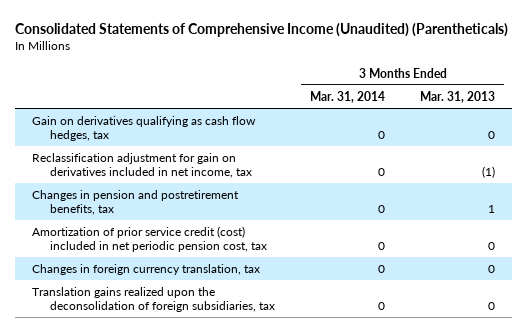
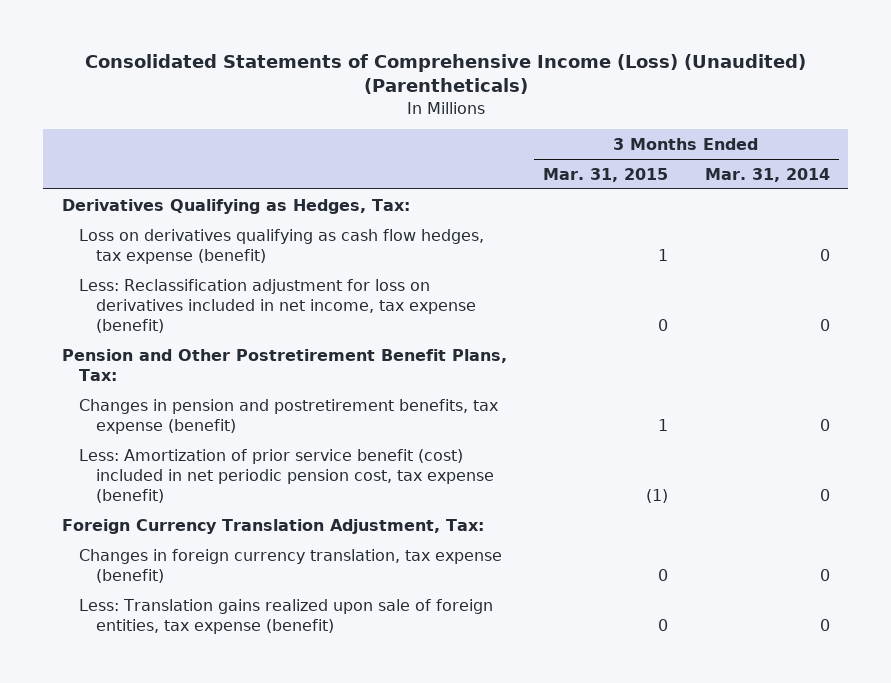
- Consolidated Statements of Comprehensive Income (Unaudited) (Parentheticals)
+ Consolidated Statements of Comprehensive Income (Loss) (Unaudited) (Parentheticals)
- | 3 Months Ended Mar. 31, 2014 | 3 Months Ended Mar. 31, 2013
+ | 3 Months Ended Mar. 31, 2015 | 3 Months Ended Mar. 31, 2014
- Gain on derivatives qualifying as cash flow hedges, tax | 0 | 0
- Reclassification adjustment for gain on derivatives included in net income, tax | 0 | (1)
- Changes in pension and postretirement benefits, tax | 0 | 1
- Amortization of prior service credit (cost) included in net periodic pension cost, tax | 0 | 0
- Changes in foreign currency translation, tax | 0 | 0
- Translation gains realized upon the deconsolidation of foreign subsidiaries, tax | 0 | 0
+ Derivatives Qualifying as Hedges, Tax:
+ Loss on derivatives qualifying as cash flow hedges, tax expense (benefit) | 1 | 0
+ Less: Reclassification adjustment for loss on derivatives included in net income, tax expense (benefit) | 0 | 0
+ Pension and Other Postretirement Benefit Plans, Tax:
+ Changes in pension and postretirement benefits, tax expense (benefit) | 1 | 0
+ Less: Amortization of prior service benefit (cost) included in net periodic pension cost, tax expense (benefit) | (1) | 0
+ Foreign Currency Translation Adjustment, Tax:
+ Changes in foreign currency translation, tax expense (benefit) | 0 | 0
+ Less: Translation gains realized upon sale of foreign entities, tax expense (benefit) | 0 | 0

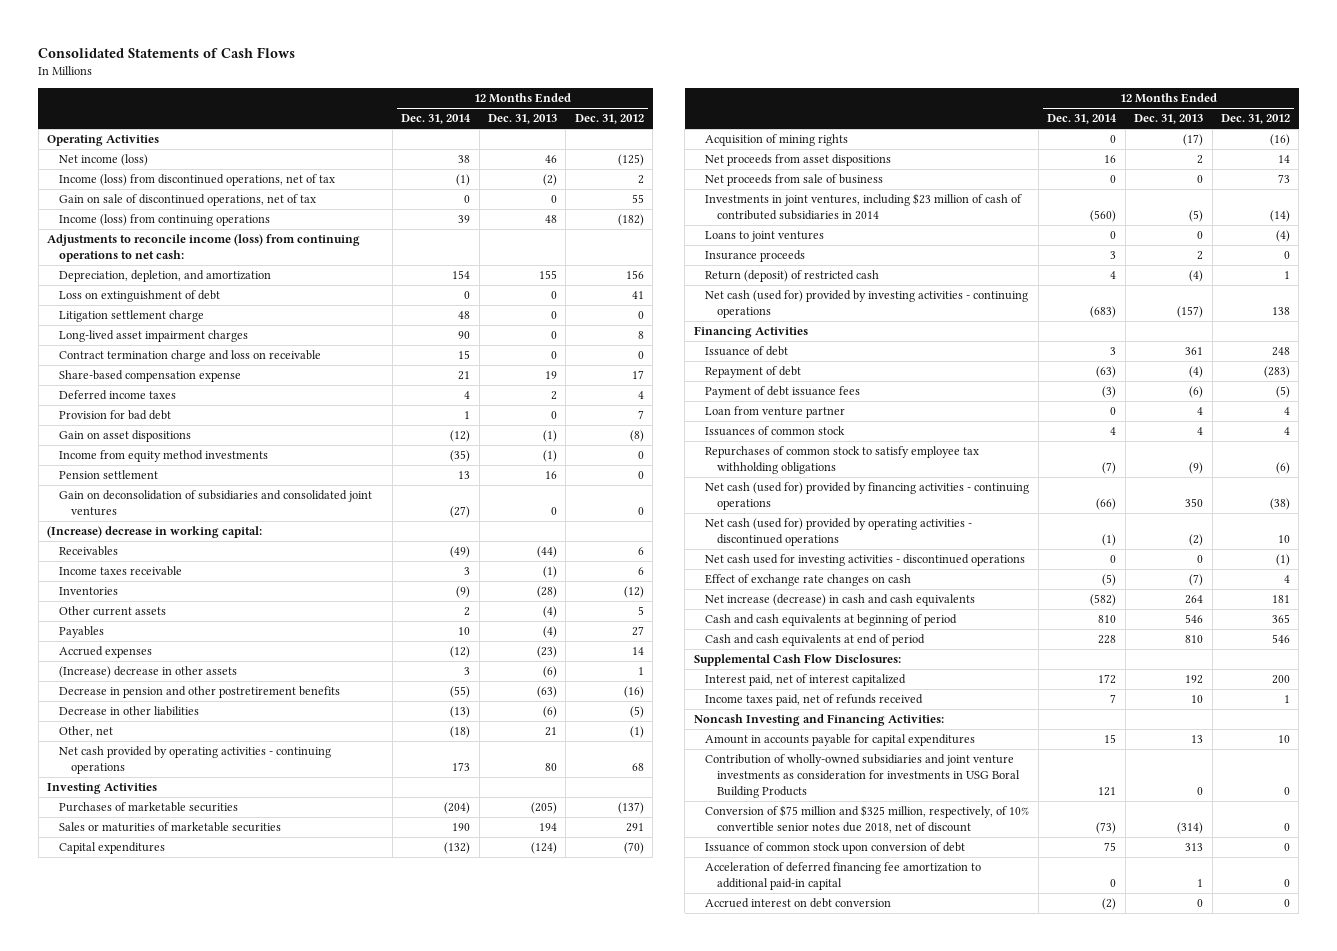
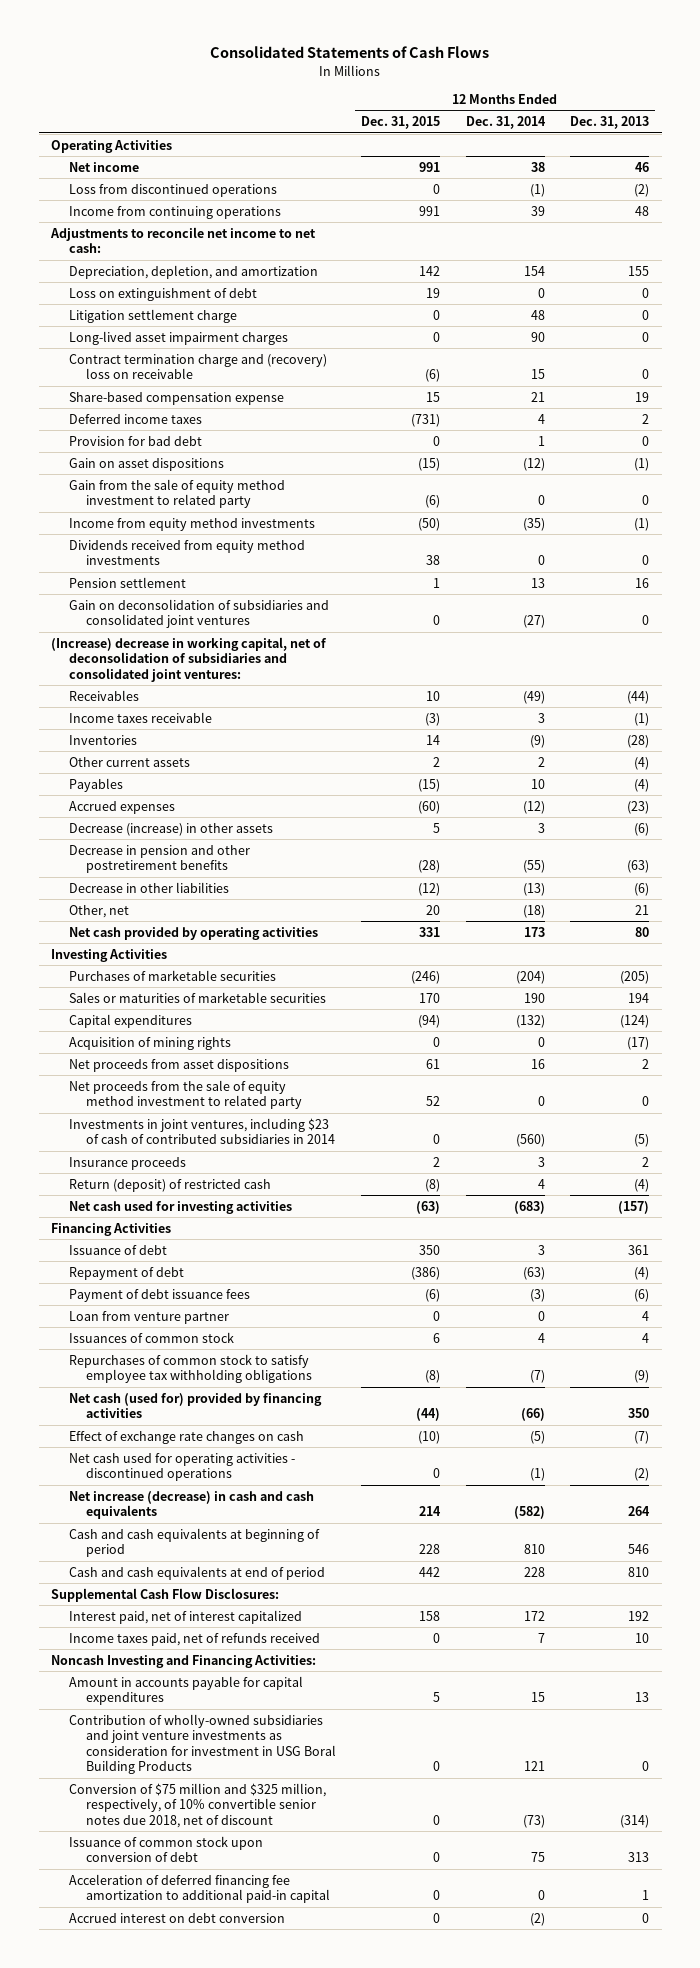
- | 12 Months Ended Dec. 31, 2014 | 12 Months Ended Dec. 31, 2013 | 12 Months Ended Dec. 31, 2012
+ | 12 Months Ended Dec. 31, 2015 | 12 Months Ended Dec. 31, 2014 | 12 Months Ended Dec. 31, 2013
- Net income (loss) | 38 | 46 | (125)
- Income (loss) from discontinued operations, net of tax | (1) | (2) | 2
- Gain on sale of discontinued operations, net of tax | 0 | 0 | 55
- Income (loss) from continuing operations | 39 | 48 | (182)
- Adjustments to reconcile income (loss) from continuing operations to net cash:
+ Net income | 991 | 38 | 46
+ Loss from discontinued operations | 0 | (1) | (2)
+ Income from continuing operations | 991 | 39 | 48
+ Adjustments to reconcile net income to net cash:
- Contract termination charge and loss on receivable | 15 | 0 | 0
+ Contract termination charge and (recovery) loss on receivable | (6) | 15 | 0
+ Gain from the sale of equity method investment to related party | (6) | 0 | 0
+ Dividends received from equity method investments | 38 | 0 | 0
- (Increase) decrease in working capital:
+ (Increase) decrease in working capital, net of deconsolidation of subsidiaries and consolidated joint ventures:
- (Increase) decrease in other assets | 3 | (6) | 1
+ Decrease (increase) in other assets | 5 | 3 | (6)
- Net cash provided by operating activities - continuing operations | 173 | 80 | 68
+ Net cash provided by operating activities | 331 | 173 | 80
- Net proceeds from sale of business | 0 | 0 | 73
- Investments in joint ventures, including $23 million of cash of contributed subsidiaries in 2014 | (560) | (5) | (14)
- Loans to joint ventures | 0 | 0 | (4)
+ Net proceeds from the sale of equity method investment to related party | 52 | 0 | 0
+ Investments in joint ventures, including $23 of cash of contributed subsidiaries in 2014 | 0 | (560) | (5)
- Net cash (used for) provided by investing activities - continuing operations | (683) | (157) | 138
+ Net cash used for investing activities | (63) | (683) | (157)
- Net cash (used for) provided by financing activities - continuing operations | (66) | 350 | (38)
- Net cash (used for) provided by operating activities - discontinued operations | (1) | (2) | 10
- Net cash used for investing activities - discontinued operations | 0 | 0 | (1)
+ Net cash (used for) provided by financing activities | (44) | (66) | 350
+ Net cash used for operating activities - discontinued operations | 0 | (1) | (2)
- Contribution of wholly-owned subsidiaries and joint venture investments as consideration for investments in USG Boral Building Products | 121 | 0 | 0
+ Contribution of wholly-owned subsidiaries and joint venture investments as consideration for investment in USG Boral Building Products | 0 | 121 | 0

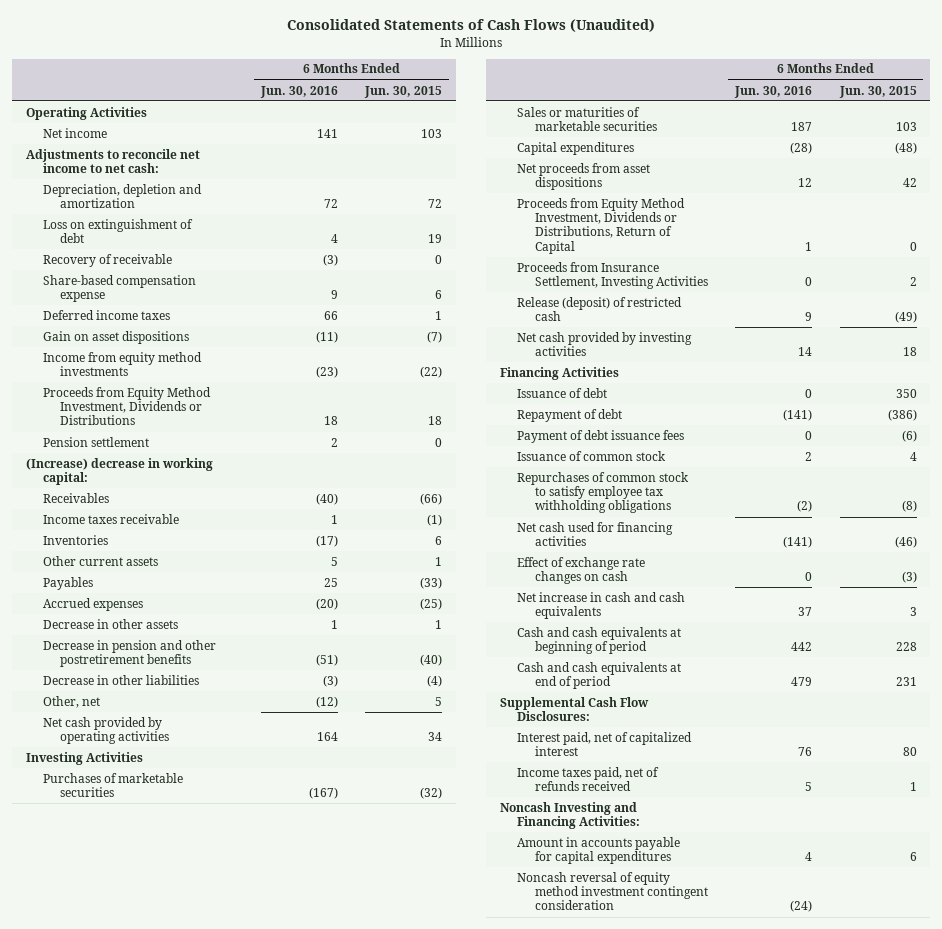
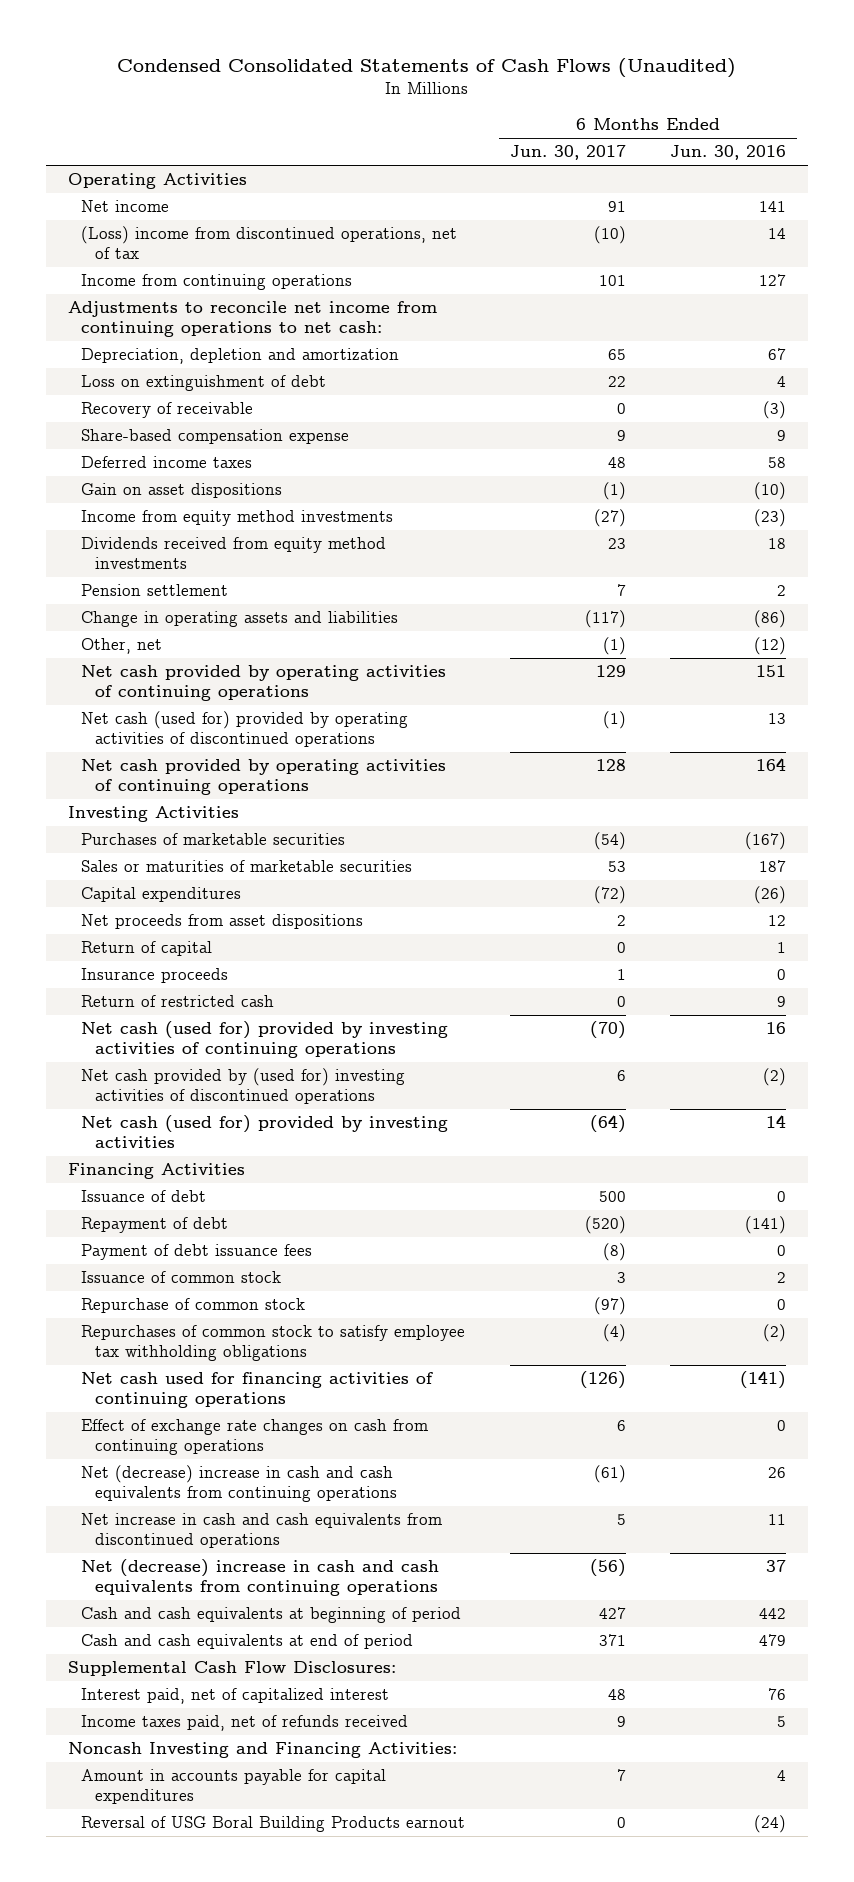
- Consolidated Statements of Cash Flows (Unaudited)
+ Condensed Consolidated Statements of Cash Flows (Unaudited)
- | 6 Months Ended Jun. 30, 2016 | 6 Months Ended Jun. 30, 2015
+ | 6 Months Ended Jun. 30, 2017 | 6 Months Ended Jun. 30, 2016
- Adjustments to reconcile net income to net cash:
- Depreciation, depletion and amortization | 72 | 72
+ (Loss) income from discontinued operations, net of tax | (10) | 14
+ Income from continuing operations | 101 | 127
+ Adjustments to reconcile net income from continuing operations to net cash:
+ Depreciation, depletion and amortization | 65 | 67
- Deferred income taxes | 66 | 1
- Gain on asset dispositions | (11) | (7)
+ Deferred income taxes | 48 | 58
+ Gain on asset dispositions | (1) | (10)
- Proceeds from Equity Method Investment, Dividends or Distributions | 18 | 18
+ Dividends received from equity method investments | 23 | 18
- (Increase) decrease in working capital:
- Receivables | (40) | (66)
- Income taxes receivable | 1 | (1)
- Inventories | (17) | 6
- Other current assets | 5 | 1
- Payables | 25 | (33)
- Accrued expenses | (20) | (25)
- Decrease in other assets | 1 | 1
- Decrease in pension and other postretirement benefits | (51) | (40)
- Decrease in other liabilities | (3) | (4)
+ Change in operating assets and liabilities | (117) | (86)
- Net cash provided by operating activities | 164 | 34
+ Net cash provided by operating activities of continuing operations | 129 | 151
+ Net cash (used for) provided by operating activities of discontinued operations | (1) | 13
+ Net cash provided by operating activities of continuing operations | 128 | 164
- Capital expenditures | (28) | (48)
+ Capital expenditures | (72) | (26)
- Proceeds from Equity Method Investment, Dividends or Distributions, Return of Capital | 1 | 0
- Proceeds from Insurance Settlement, Investing Activities | 0 | 2
- Release (deposit) of restricted cash | 9 | (49)
- Net cash provided by investing activities | 14 | 18
+ Return of capital | 0 | 1
+ Insurance proceeds | 1 | 0
+ Return of restricted cash | 0 | 9
+ Net cash (used for) provided by investing activities of continuing operations | (70) | 16
+ Net cash provided by (used for) investing activities of discontinued operations | 6 | (2)
+ Net cash (used for) provided by investing activities | (64) | 14
+ Repurchase of common stock | (97) | 0
- Net cash used for financing activities | (141) | (46)
- Effect of exchange rate changes on cash | 0 | (3)
- Net increase in cash and cash equivalents | 37 | 3
+ Net cash used for financing activities of continuing operations | (126) | (141)
+ Effect of exchange rate changes on cash from continuing operations | 6 | 0
+ Net (decrease) increase in cash and cash equivalents from continuing operations | (61) | 26
+ Net increase in cash and cash equivalents from discontinued operations | 5 | 11
+ Net (decrease) increase in cash and cash equivalents from continuing operations | (56) | 37
- Noncash reversal of equity method investment contingent consideration | (24) |
+ Reversal of USG Boral Building Products earnout | 0 | (24)

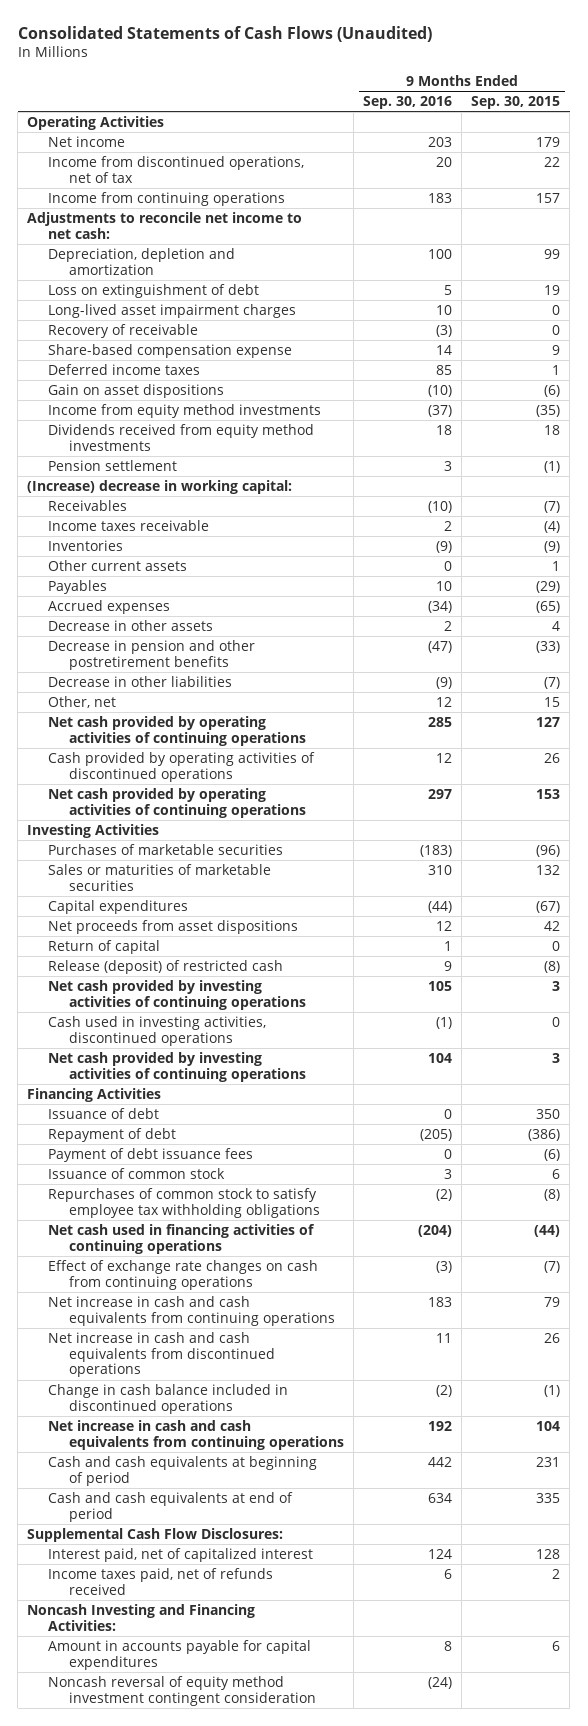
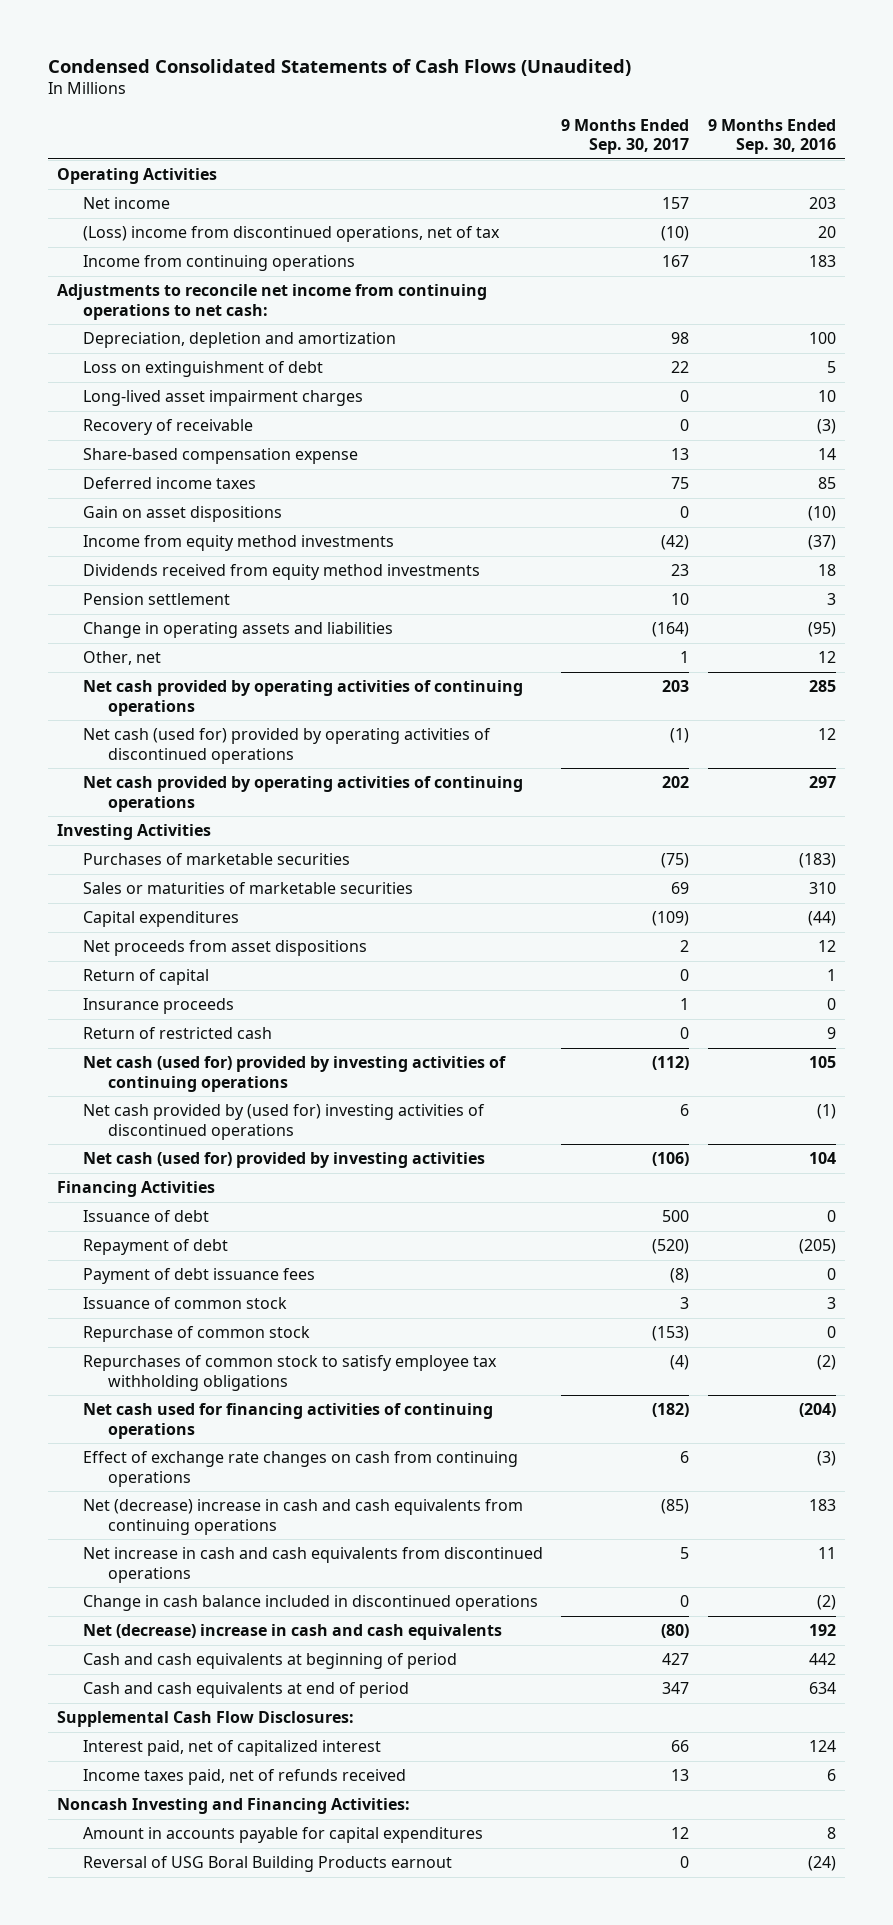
- Consolidated Statements of Cash Flows (Unaudited)
+ Condensed Consolidated Statements of Cash Flows (Unaudited)
- | 9 Months Ended Sep. 30, 2016 | 9 Months Ended Sep. 30, 2015
+ | 9 Months Ended Sep. 30, 2017 | 9 Months Ended Sep. 30, 2016
- Income from discontinued operations, net of tax | 20 | 22
+ (Loss) income from discontinued operations, net of tax | (10) | 20
- Adjustments to reconcile net income to net cash:
+ Adjustments to reconcile net income from continuing operations to net cash:
- (Increase) decrease in working capital:
- Receivables | (10) | (7)
- Income taxes receivable | 2 | (4)
- Inventories | (9) | (9)
- Other current assets | 0 | 1
- Payables | 10 | (29)
- Accrued expenses | (34) | (65)
- Decrease in other assets | 2 | 4
- Decrease in pension and other postretirement benefits | (47) | (33)
- Decrease in other liabilities | (9) | (7)
+ Change in operating assets and liabilities | (164) | (95)
- Cash provided by operating activities of discontinued operations | 12 | 26
+ Net cash (used for) provided by operating activities of discontinued operations | (1) | 12
- Release (deposit) of restricted cash | 9 | (8)
- Net cash provided by investing activities of continuing operations | 105 | 3
- Cash used in investing activities, discontinued operations | (1) | 0
- Net cash provided by investing activities of continuing operations | 104 | 3
+ Insurance proceeds | 1 | 0
+ Return of restricted cash | 0 | 9
+ Net cash (used for) provided by investing activities of continuing operations | (112) | 105
+ Net cash provided by (used for) investing activities of discontinued operations | 6 | (1)
+ Net cash (used for) provided by investing activities | (106) | 104
+ Repurchase of common stock | (153) | 0
- Net cash used in financing activities of continuing operations | (204) | (44)
+ Net cash used for financing activities of continuing operations | (182) | (204)
- Net increase in cash and cash equivalents from continuing operations | 183 | 79
+ Net (decrease) increase in cash and cash equivalents from continuing operations | (85) | 183
- Net increase in cash and cash equivalents from continuing operations | 192 | 104
+ Net (decrease) increase in cash and cash equivalents | (80) | 192
- Noncash reversal of equity method investment contingent consideration | (24) |
+ Reversal of USG Boral Building Products earnout | 0 | (24)

